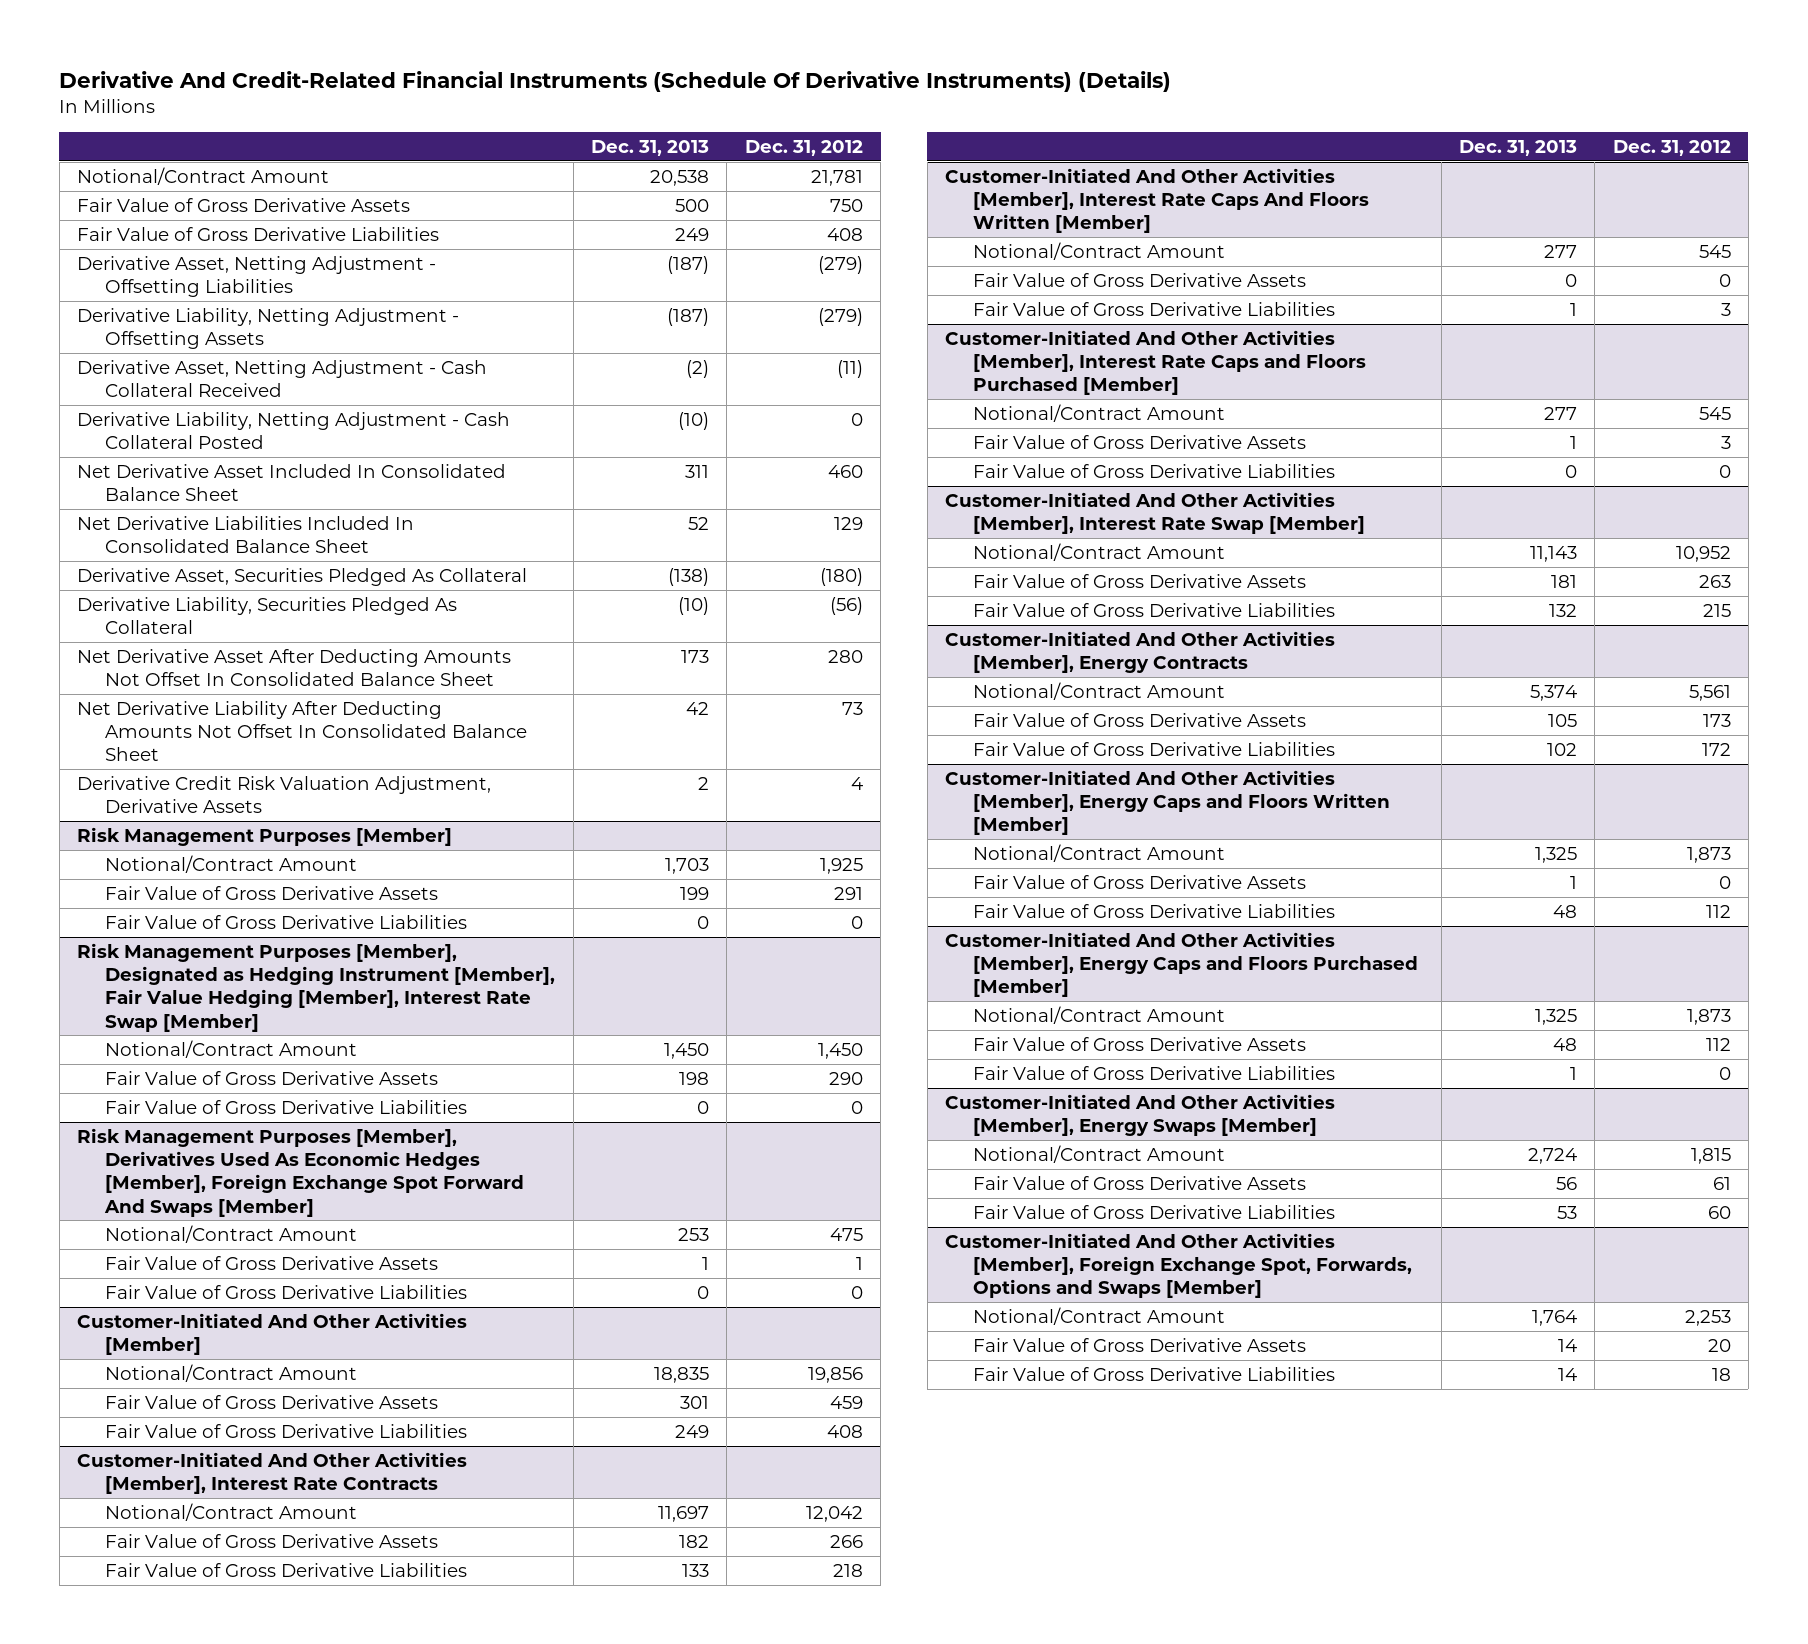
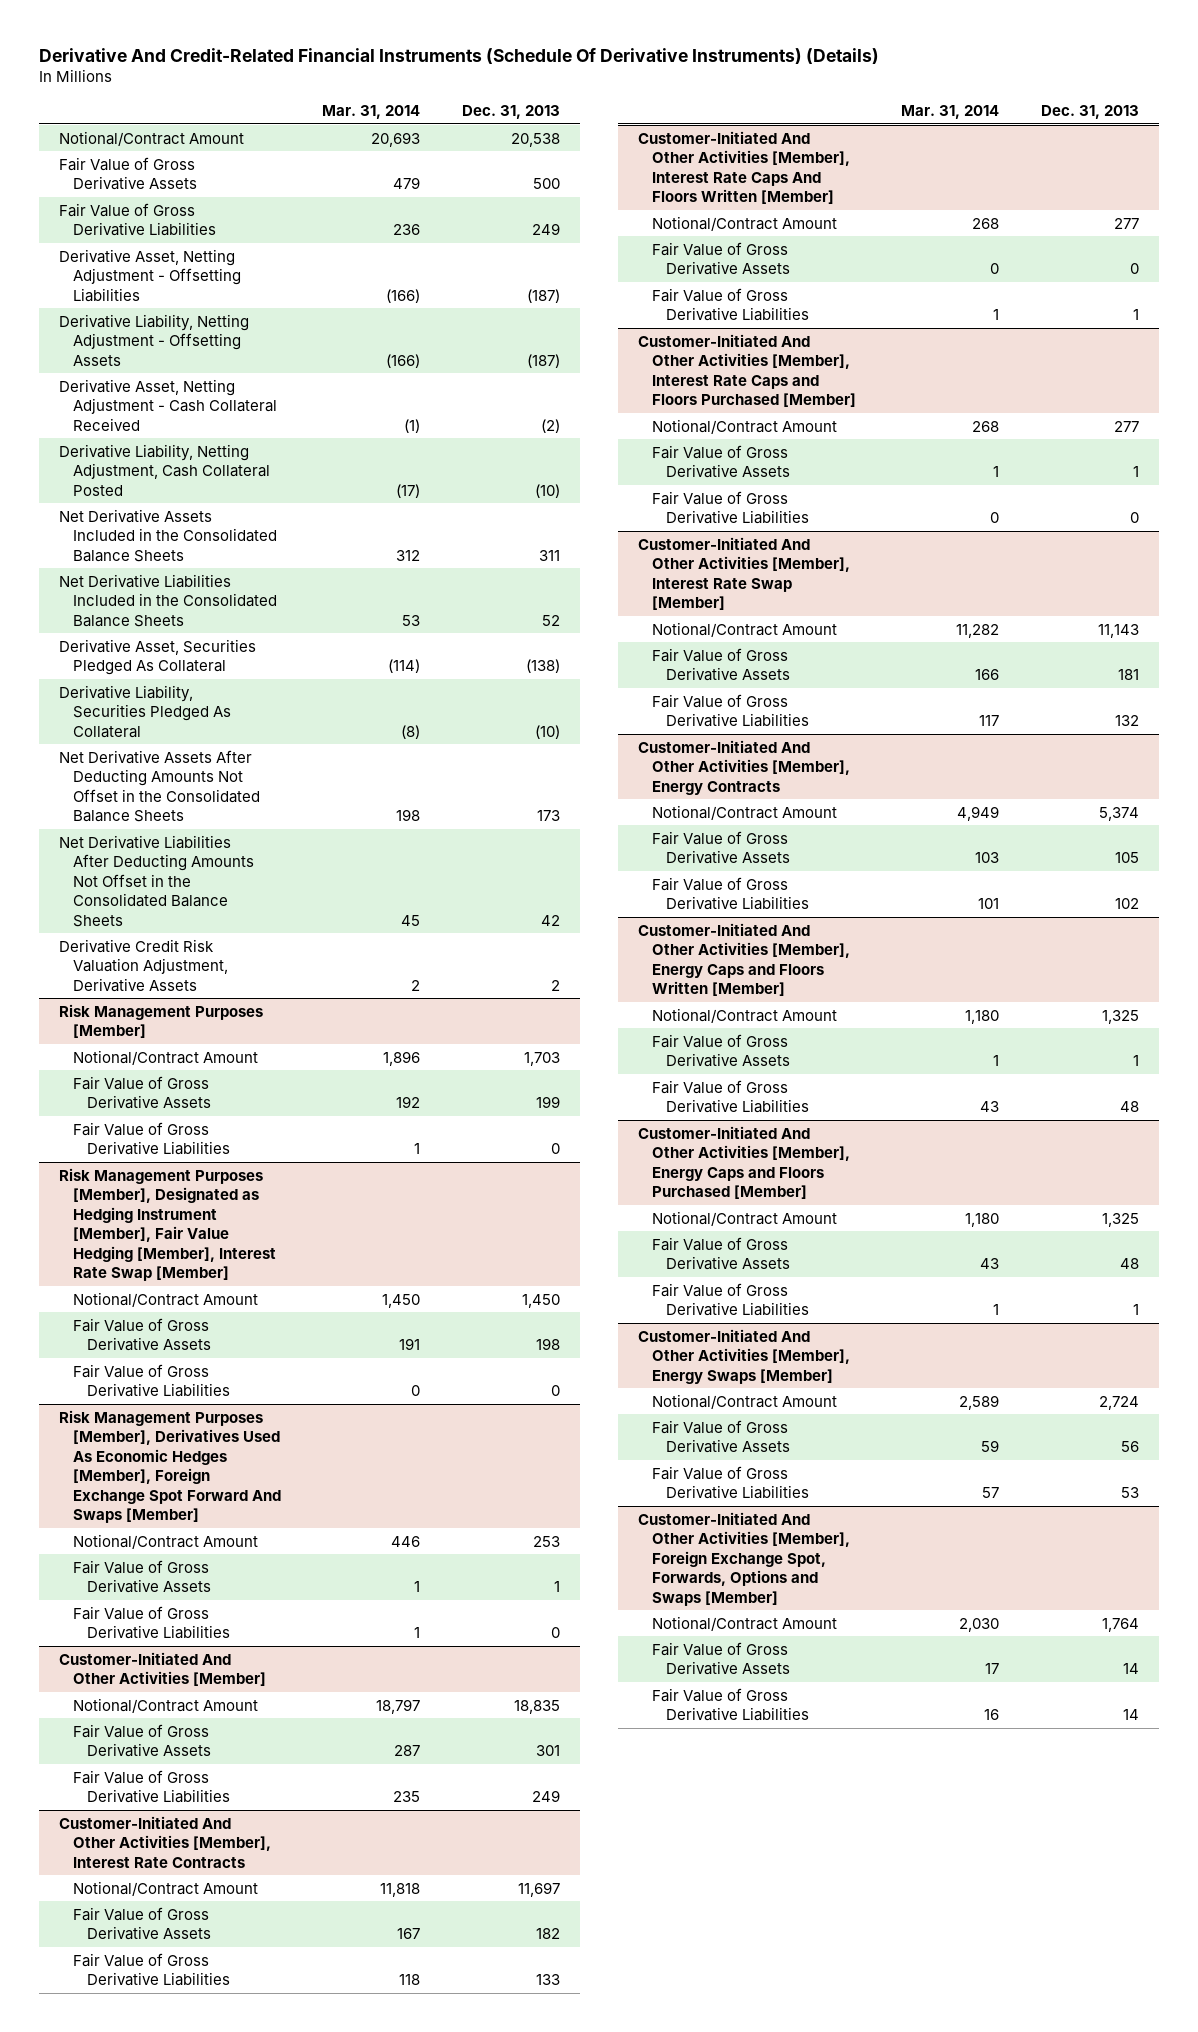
- | Dec. 31, 2013 | Dec. 31, 2012
+ | Mar. 31, 2014 | Dec. 31, 2013
- Derivative Liability, Netting Adjustment - Cash Collateral Posted | (10) | 0
- Net Derivative Asset Included In Consolidated Balance Sheet | 311 | 460
- Net Derivative Liabilities Included In Consolidated Balance Sheet | 52 | 129
+ Derivative Liability, Netting Adjustment, Cash Collateral Posted | (17) | (10)
+ Net Derivative Assets Included in the Consolidated Balance Sheets | 312 | 311
+ Net Derivative Liabilities Included in the Consolidated Balance Sheets | 53 | 52
- Net Derivative Asset After Deducting Amounts Not Offset In Consolidated Balance Sheet | 173 | 280
- Net Derivative Liability After Deducting Amounts Not Offset In Consolidated Balance Sheet | 42 | 73
+ Net Derivative Assets After Deducting Amounts Not Offset in the Consolidated Balance Sheets | 198 | 173
+ Net Derivative Liabilities After Deducting Amounts Not Offset in the Consolidated Balance Sheets | 45 | 42

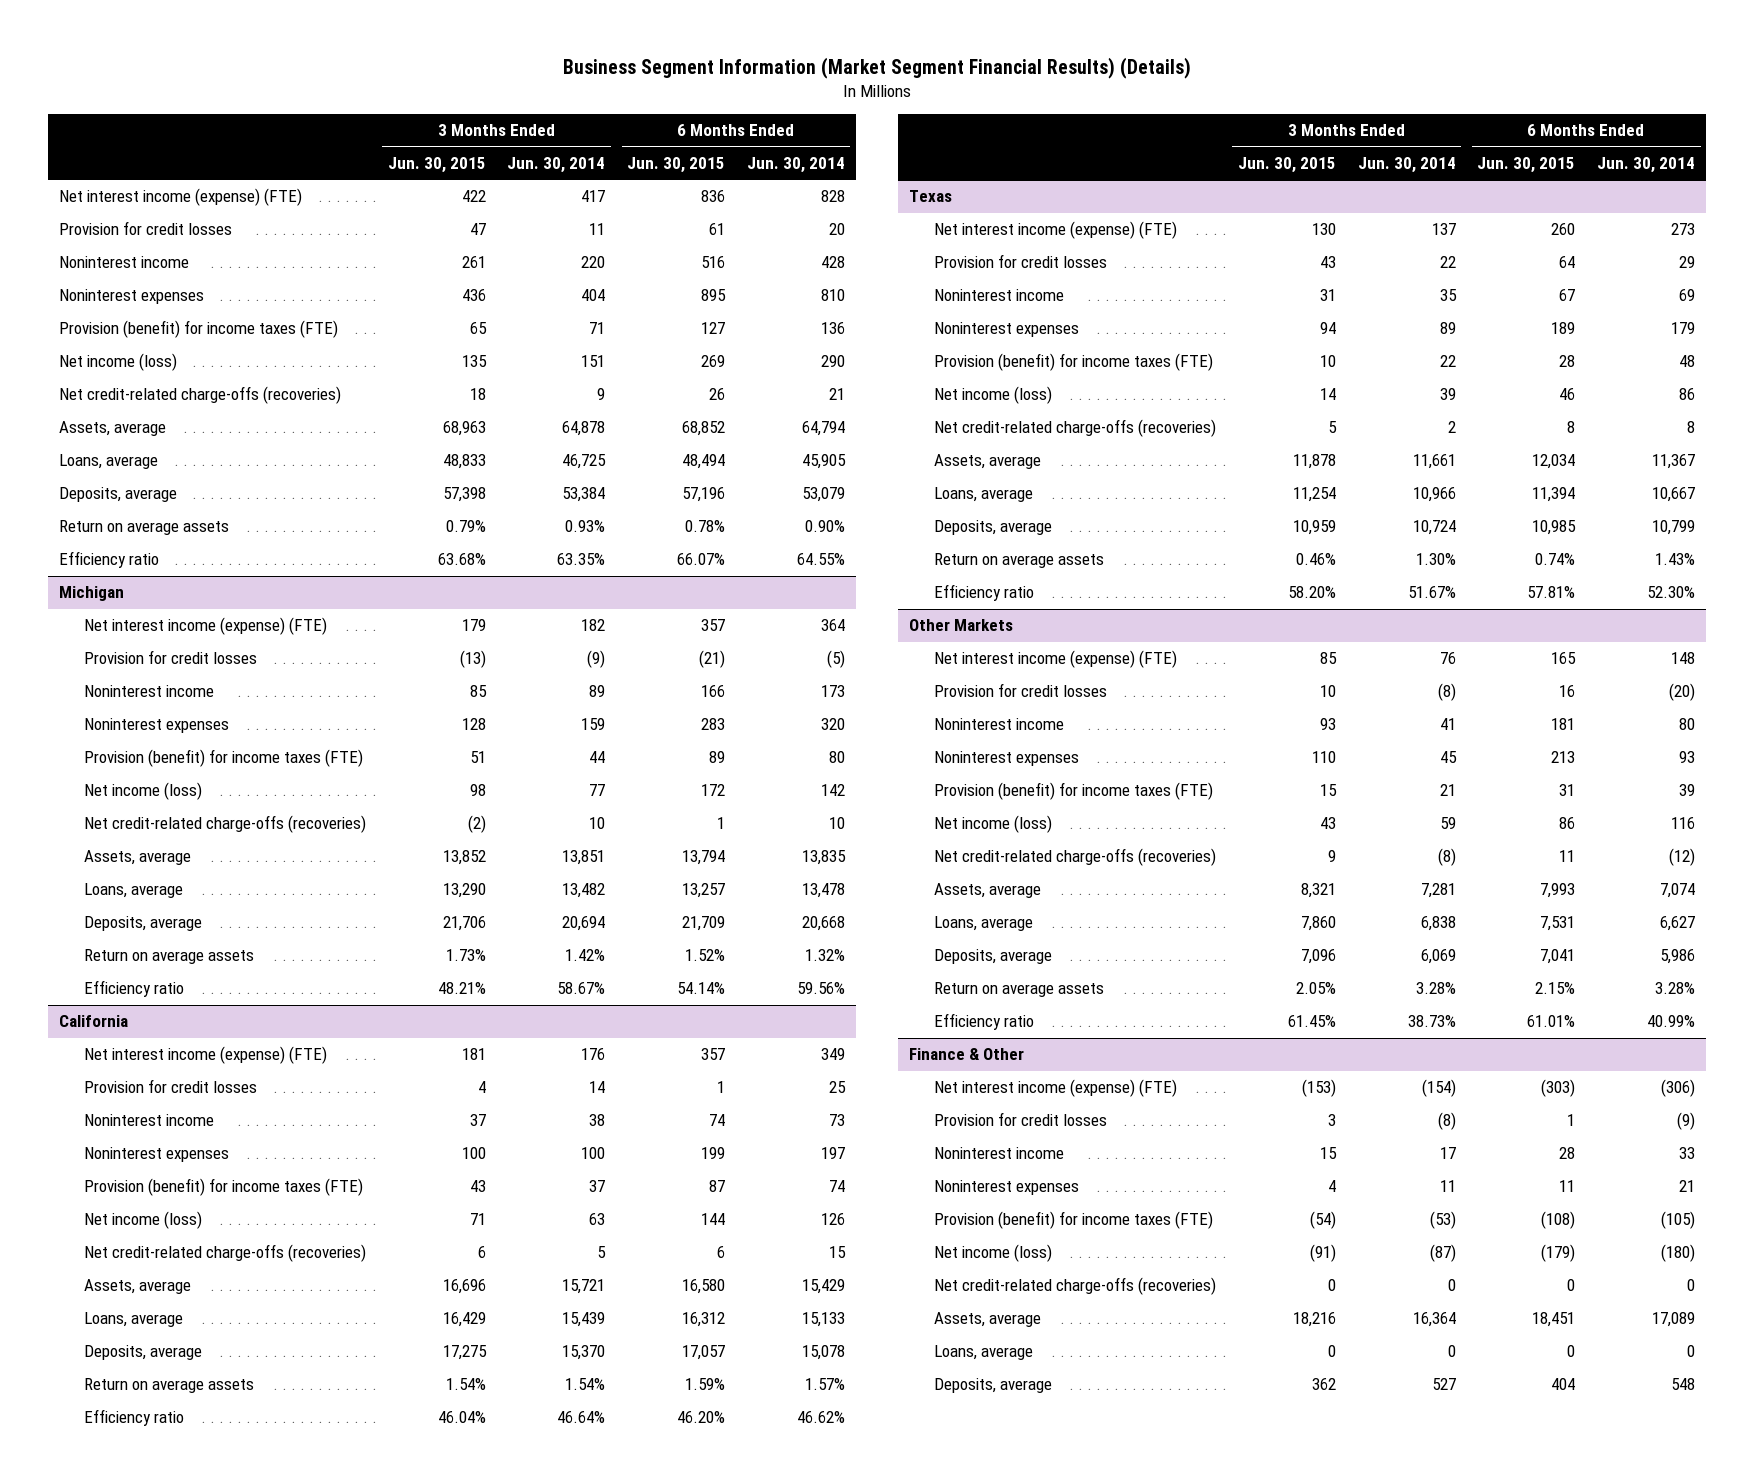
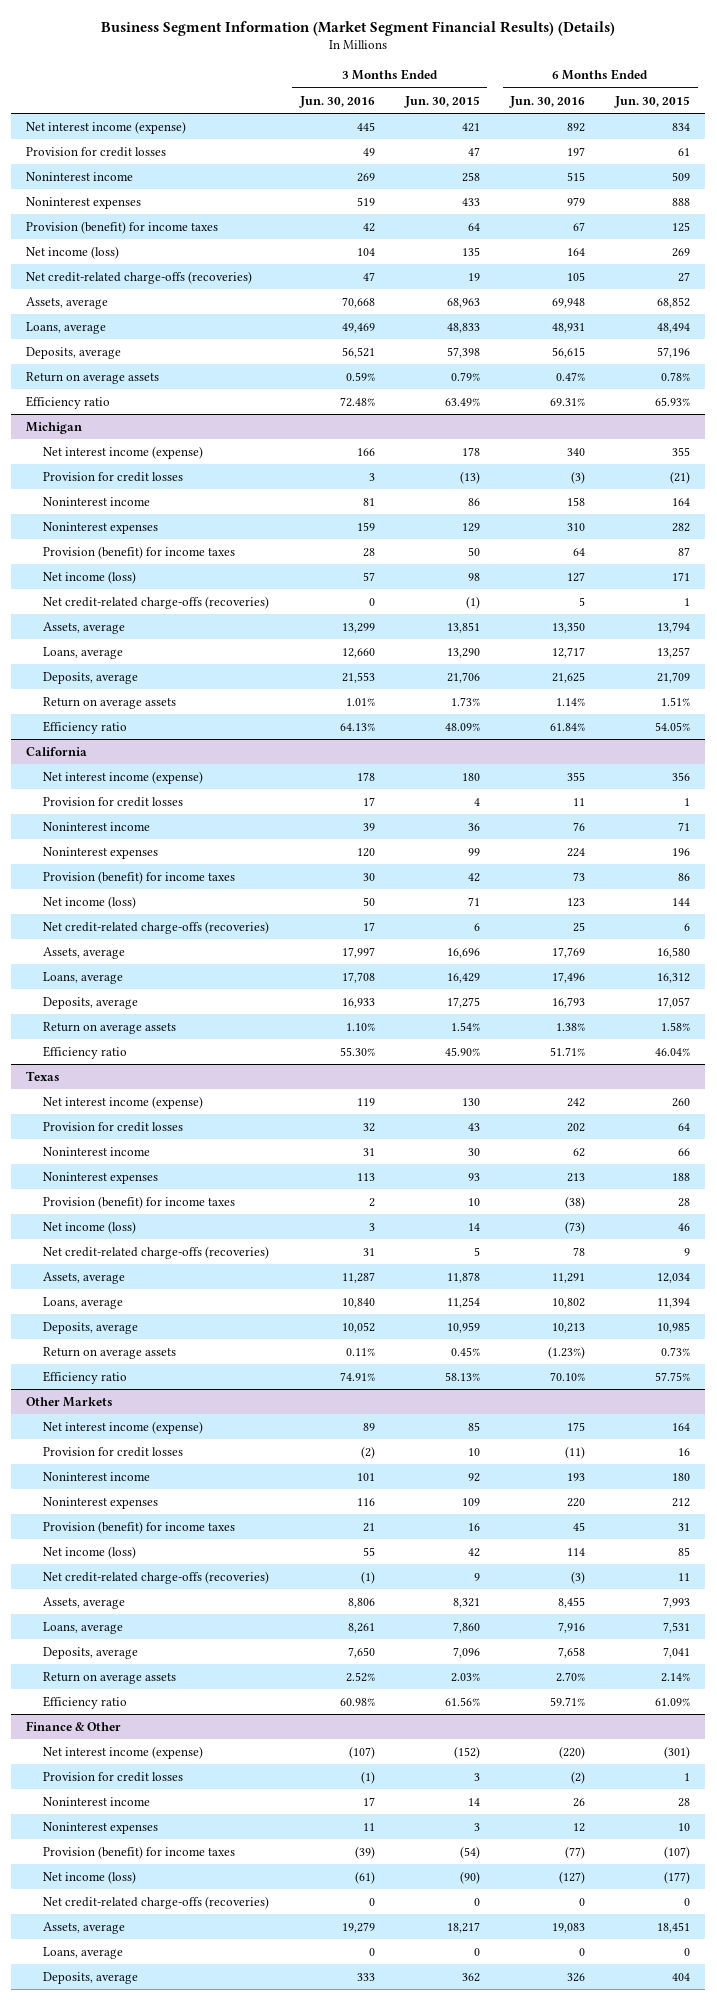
- | 3 Months Ended Jun. 30, 2015 | 3 Months Ended Jun. 30, 2014 | 6 Months Ended Jun. 30, 2015 | 6 Months Ended Jun. 30, 2014
+ | 3 Months Ended Jun. 30, 2016 | 3 Months Ended Jun. 30, 2015 | 6 Months Ended Jun. 30, 2016 | 6 Months Ended Jun. 30, 2015
- Net interest income (expense) (FTE) | 422 | 417 | 836 | 828
+ Net interest income (expense) | 445 | 421 | 892 | 834
- Noninterest income | 261 | 220 | 516 | 428
- Noninterest expenses | 436 | 404 | 895 | 810
- Provision (benefit) for income taxes (FTE) | 65 | 71 | 127 | 136
+ Noninterest income | 269 | 258 | 515 | 509
+ Noninterest expenses | 519 | 433 | 979 | 888
+ Provision (benefit) for income taxes | 42 | 64 | 67 | 125
- Net credit-related charge-offs (recoveries) | 18 | 9 | 26 | 21
+ Net credit-related charge-offs (recoveries) | 47 | 19 | 105 | 27
- Efficiency ratio | 63.68% | 63.35% | 66.07% | 64.55%
+ Efficiency ratio | 72.48% | 63.49% | 69.31% | 65.93%
@ Michigan
- Net interest income (expense) (FTE) | 179 | 182 | 357 | 364
+ Net interest income (expense) | 166 | 178 | 340 | 355
- Noninterest income | 85 | 89 | 166 | 173
- Noninterest expenses | 128 | 159 | 283 | 320
- Provision (benefit) for income taxes (FTE) | 51 | 44 | 89 | 80
- Net income (loss) | 98 | 77 | 172 | 142
- Net credit-related charge-offs (recoveries) | (2) | 10 | 1 | 10
- Assets, average | 13,852 | 13,851 | 13,794 | 13,835
+ Noninterest income | 81 | 86 | 158 | 164
+ Noninterest expenses | 159 | 129 | 310 | 282
+ Provision (benefit) for income taxes | 28 | 50 | 64 | 87
+ Net income (loss) | 57 | 98 | 127 | 171
+ Net credit-related charge-offs (recoveries) | 0 | (1) | 5 | 1
+ Assets, average | 13,299 | 13,851 | 13,350 | 13,794
- Return on average assets | 1.73% | 1.42% | 1.52% | 1.32%
- Efficiency ratio | 48.21% | 58.67% | 54.14% | 59.56%
+ Return on average assets | 1.01% | 1.73% | 1.14% | 1.51%
+ Efficiency ratio | 64.13% | 48.09% | 61.84% | 54.05%
@ California
- Net interest income (expense) (FTE) | 181 | 176 | 357 | 349
+ Net interest income (expense) | 178 | 180 | 355 | 356
- Noninterest income | 37 | 38 | 74 | 73
- Noninterest expenses | 100 | 100 | 199 | 197
- Provision (benefit) for income taxes (FTE) | 43 | 37 | 87 | 74
+ Noninterest income | 39 | 36 | 76 | 71
+ Noninterest expenses | 120 | 99 | 224 | 196
+ Provision (benefit) for income taxes | 30 | 42 | 73 | 86
- Return on average assets | 1.54% | 1.54% | 1.59% | 1.57%
- Efficiency ratio | 46.04% | 46.64% | 46.20% | 46.62%
+ Return on average assets | 1.10% | 1.54% | 1.38% | 1.58%
+ Efficiency ratio | 55.30% | 45.90% | 51.71% | 46.04%
@ Texas
- Net interest income (expense) (FTE) | 130 | 137 | 260 | 273
+ Net interest income (expense) | 119 | 130 | 242 | 260
- Noninterest income | 31 | 35 | 67 | 69
- Noninterest expenses | 94 | 89 | 189 | 179
- Provision (benefit) for income taxes (FTE) | 10 | 22 | 28 | 48
+ Noninterest income | 31 | 30 | 62 | 66
+ Noninterest expenses | 113 | 93 | 213 | 188
+ Provision (benefit) for income taxes | 2 | 10 | (38) | 28
- Net credit-related charge-offs (recoveries) | 5 | 2 | 8 | 8
+ Net credit-related charge-offs (recoveries) | 31 | 5 | 78 | 9
- Return on average assets | 0.46% | 1.30% | 0.74% | 1.43%
- Efficiency ratio | 58.20% | 51.67% | 57.81% | 52.30%
+ Return on average assets | 0.11% | 0.45% | (1.23%) | 0.73%
+ Efficiency ratio | 74.91% | 58.13% | 70.10% | 57.75%
@ Other Markets
- Net interest income (expense) (FTE) | 85 | 76 | 165 | 148
+ Net interest income (expense) | 89 | 85 | 175 | 164
- Noninterest income | 93 | 41 | 181 | 80
- Noninterest expenses | 110 | 45 | 213 | 93
- Provision (benefit) for income taxes (FTE) | 15 | 21 | 31 | 39
- Net income (loss) | 43 | 59 | 86 | 116
+ Noninterest income | 101 | 92 | 193 | 180
+ Noninterest expenses | 116 | 109 | 220 | 212
+ Provision (benefit) for income taxes | 21 | 16 | 45 | 31
+ Net income (loss) | 55 | 42 | 114 | 85
- Return on average assets | 2.05% | 3.28% | 2.15% | 3.28%
- Efficiency ratio | 61.45% | 38.73% | 61.01% | 40.99%
+ Return on average assets | 2.52% | 2.03% | 2.70% | 2.14%
+ Efficiency ratio | 60.98% | 61.56% | 59.71% | 61.09%
@ Finance & Other
- Net interest income (expense) (FTE) | (153) | (154) | (303) | (306)
+ Net interest income (expense) | (107) | (152) | (220) | (301)
- Noninterest income | 15 | 17 | 28 | 33
- Noninterest expenses | 4 | 11 | 11 | 21
- Provision (benefit) for income taxes (FTE) | (54) | (53) | (108) | (105)
- Net income (loss) | (91) | (87) | (179) | (180)
+ Noninterest income | 17 | 14 | 26 | 28
+ Noninterest expenses | 11 | 3 | 12 | 10
+ Provision (benefit) for income taxes | (39) | (54) | (77) | (107)
+ Net income (loss) | (61) | (90) | (127) | (177)
- Assets, average | 18,216 | 16,364 | 18,451 | 17,089
+ Assets, average | 19,279 | 18,217 | 19,083 | 18,451

